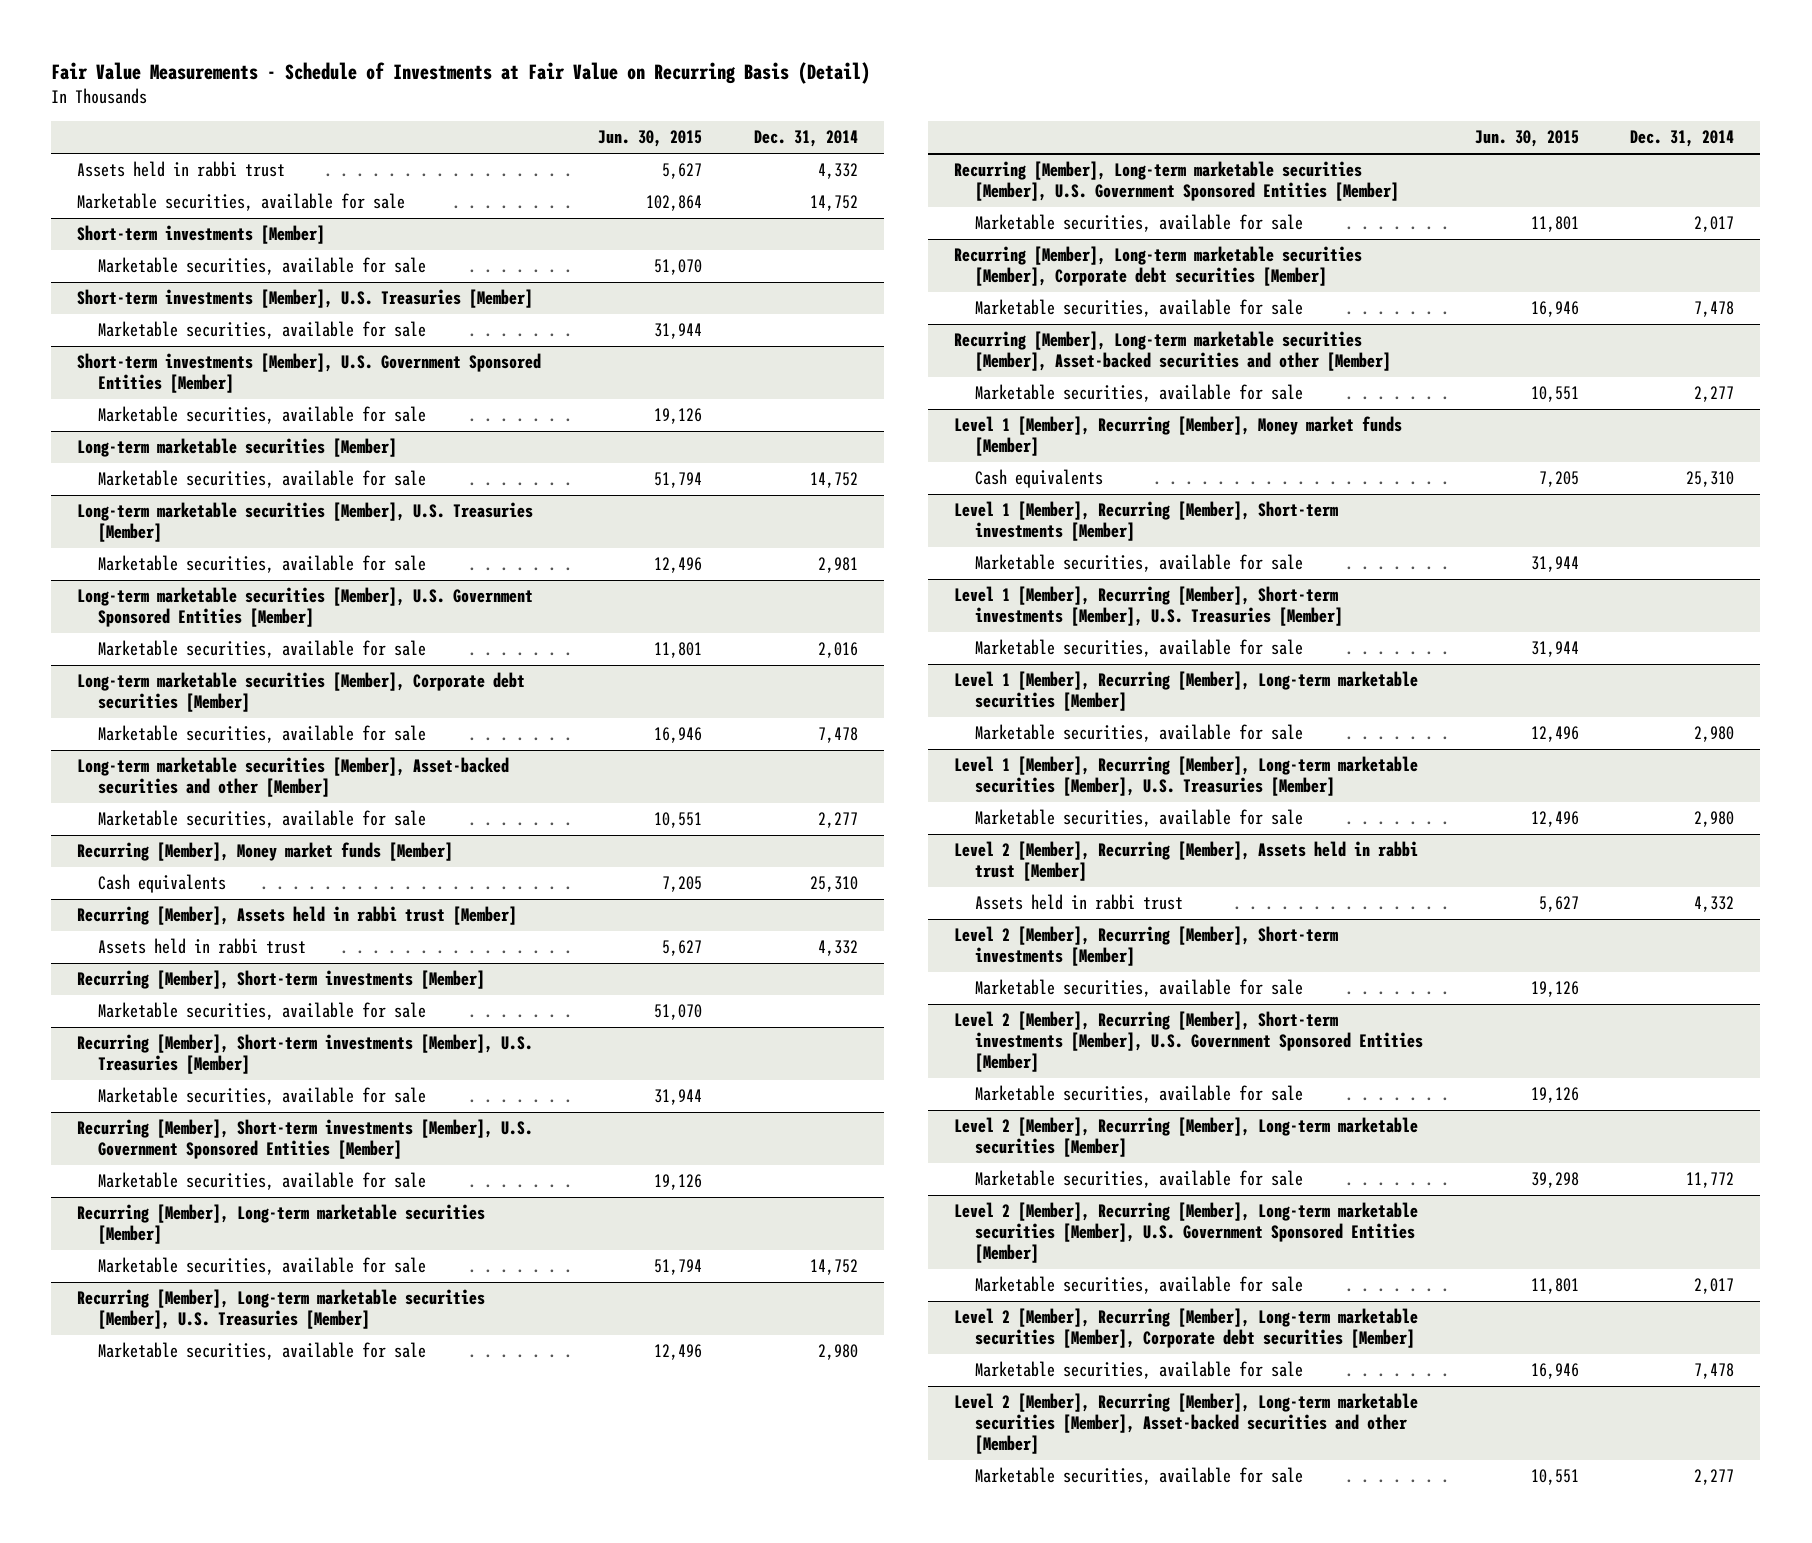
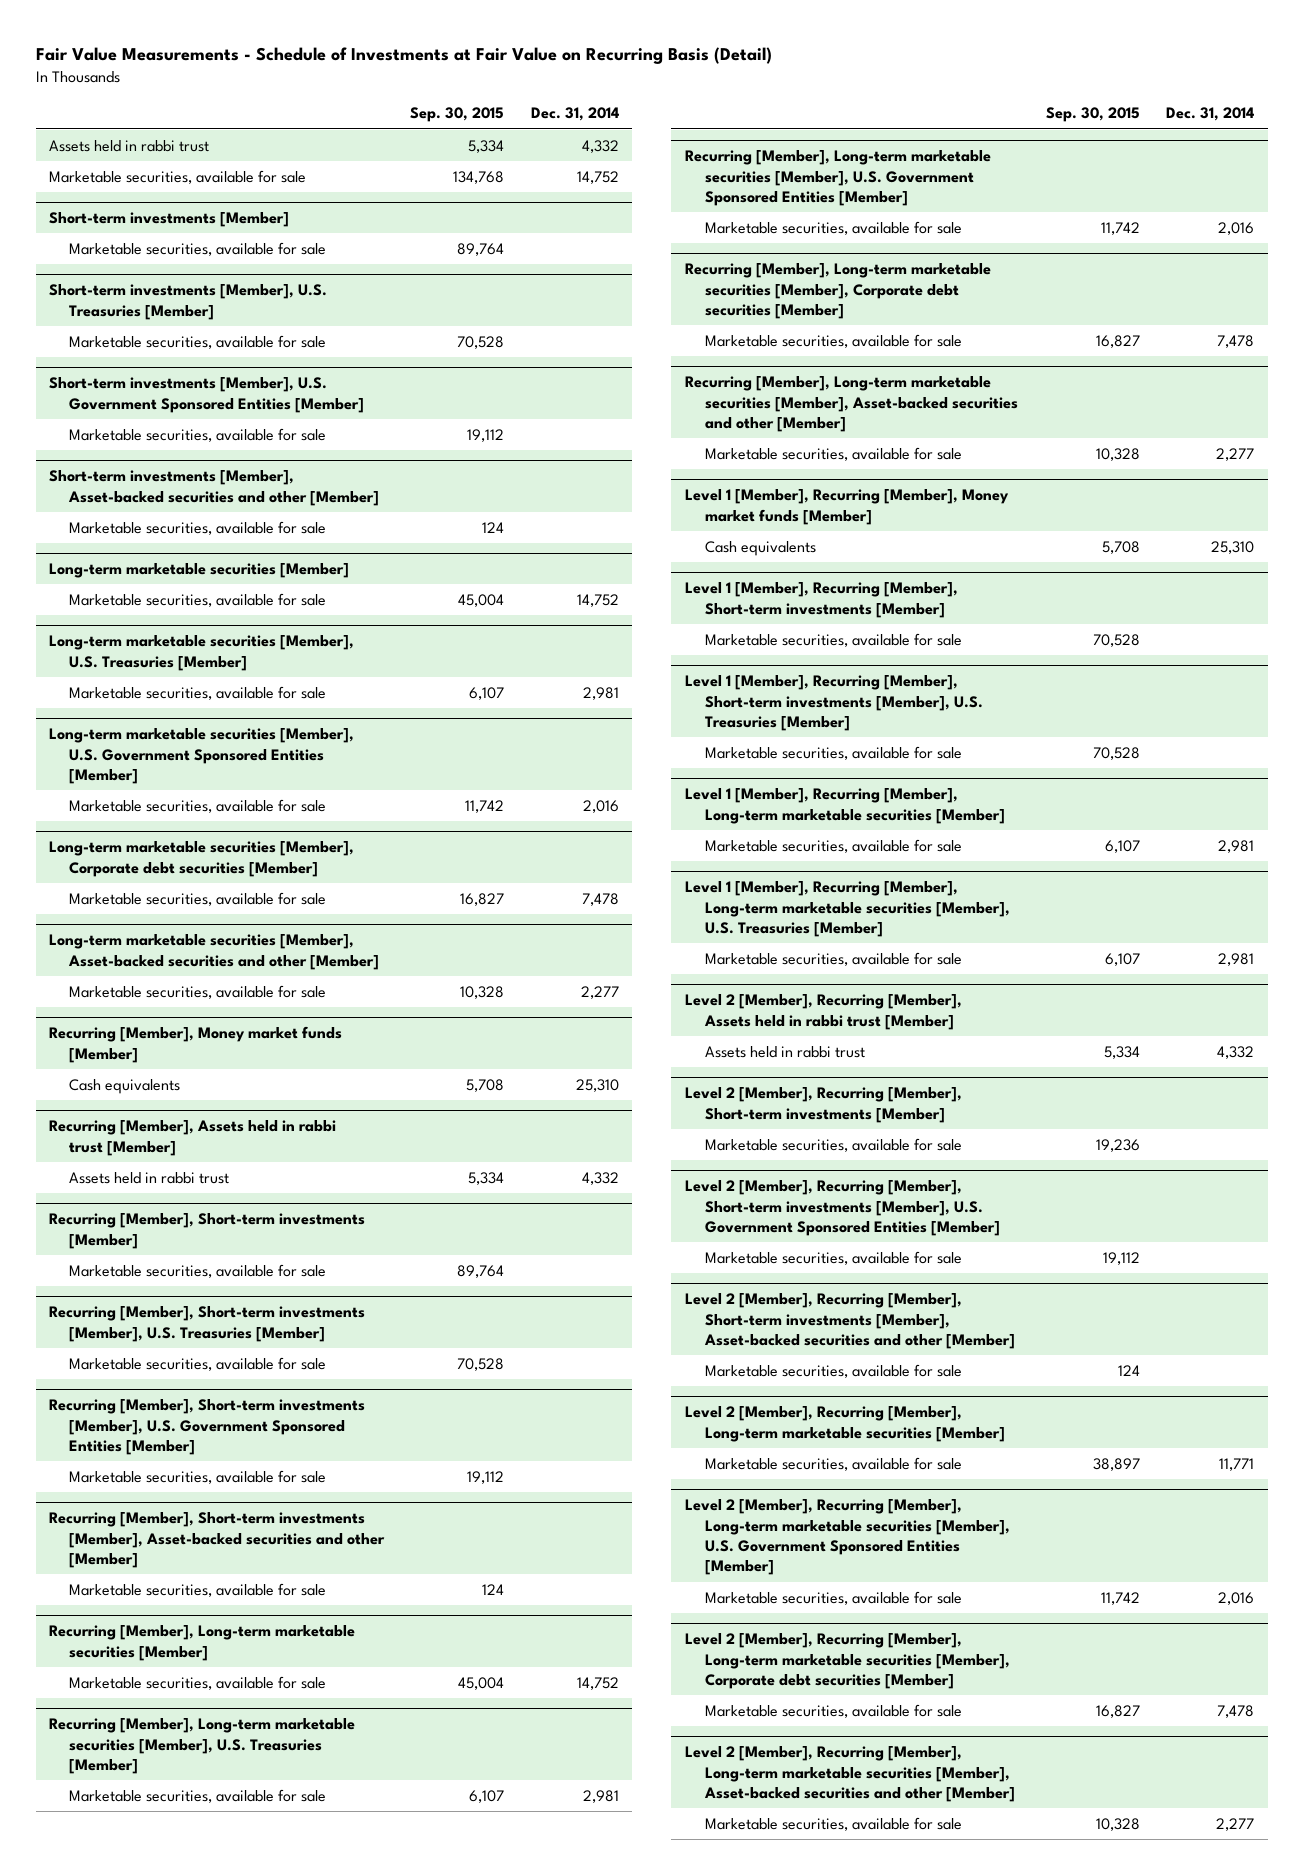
- | Jun. 30, 2015 | Dec. 31, 2014
+ | Sep. 30, 2015 | Dec. 31, 2014
+ Short-term investments [Member], Asset-backed securities and other [Member]
+ Marketable securities, available for sale | 124 |
+ Recurring [Member], Short-term investments [Member], Asset-backed securities and other [Member]
+ Marketable securities, available for sale | 124 |
@ Recurring [Member], Long-term marketable securities [Member], U.S. Treasuries [Member]
- Marketable securities, available for sale | 12,496 | 2,980
+ Marketable securities, available for sale | 6,107 | 2,981
@ Recurring [Member], Long-term marketable securities [Member], U.S. Government Sponsored Entities [Member]
- Marketable securities, available for sale | 11,801 | 2,017
+ Marketable securities, available for sale | 11,742 | 2,016
@ Level 1 [Member], Recurring [Member], Long-term marketable securities [Member]
- Marketable securities, available for sale | 12,496 | 2,980
+ Marketable securities, available for sale | 6,107 | 2,981
@ Level 1 [Member], Recurring [Member], Long-term marketable securities [Member], U.S. Treasuries [Member]
- Marketable securities, available for sale | 12,496 | 2,980
+ Marketable securities, available for sale | 6,107 | 2,981
+ Level 2 [Member], Recurring [Member], Short-term investments [Member], Asset-backed securities and other [Member]
+ Marketable securities, available for sale | 124 |
@ Level 2 [Member], Recurring [Member], Long-term marketable securities [Member]
- Marketable securities, available for sale | 39,298 | 11,772
+ Marketable securities, available for sale | 38,897 | 11,771
@ Level 2 [Member], Recurring [Member], Long-term marketable securities [Member], U.S. Government Sponsored Entities [Member]
- Marketable securities, available for sale | 11,801 | 2,017
+ Marketable securities, available for sale | 11,742 | 2,016

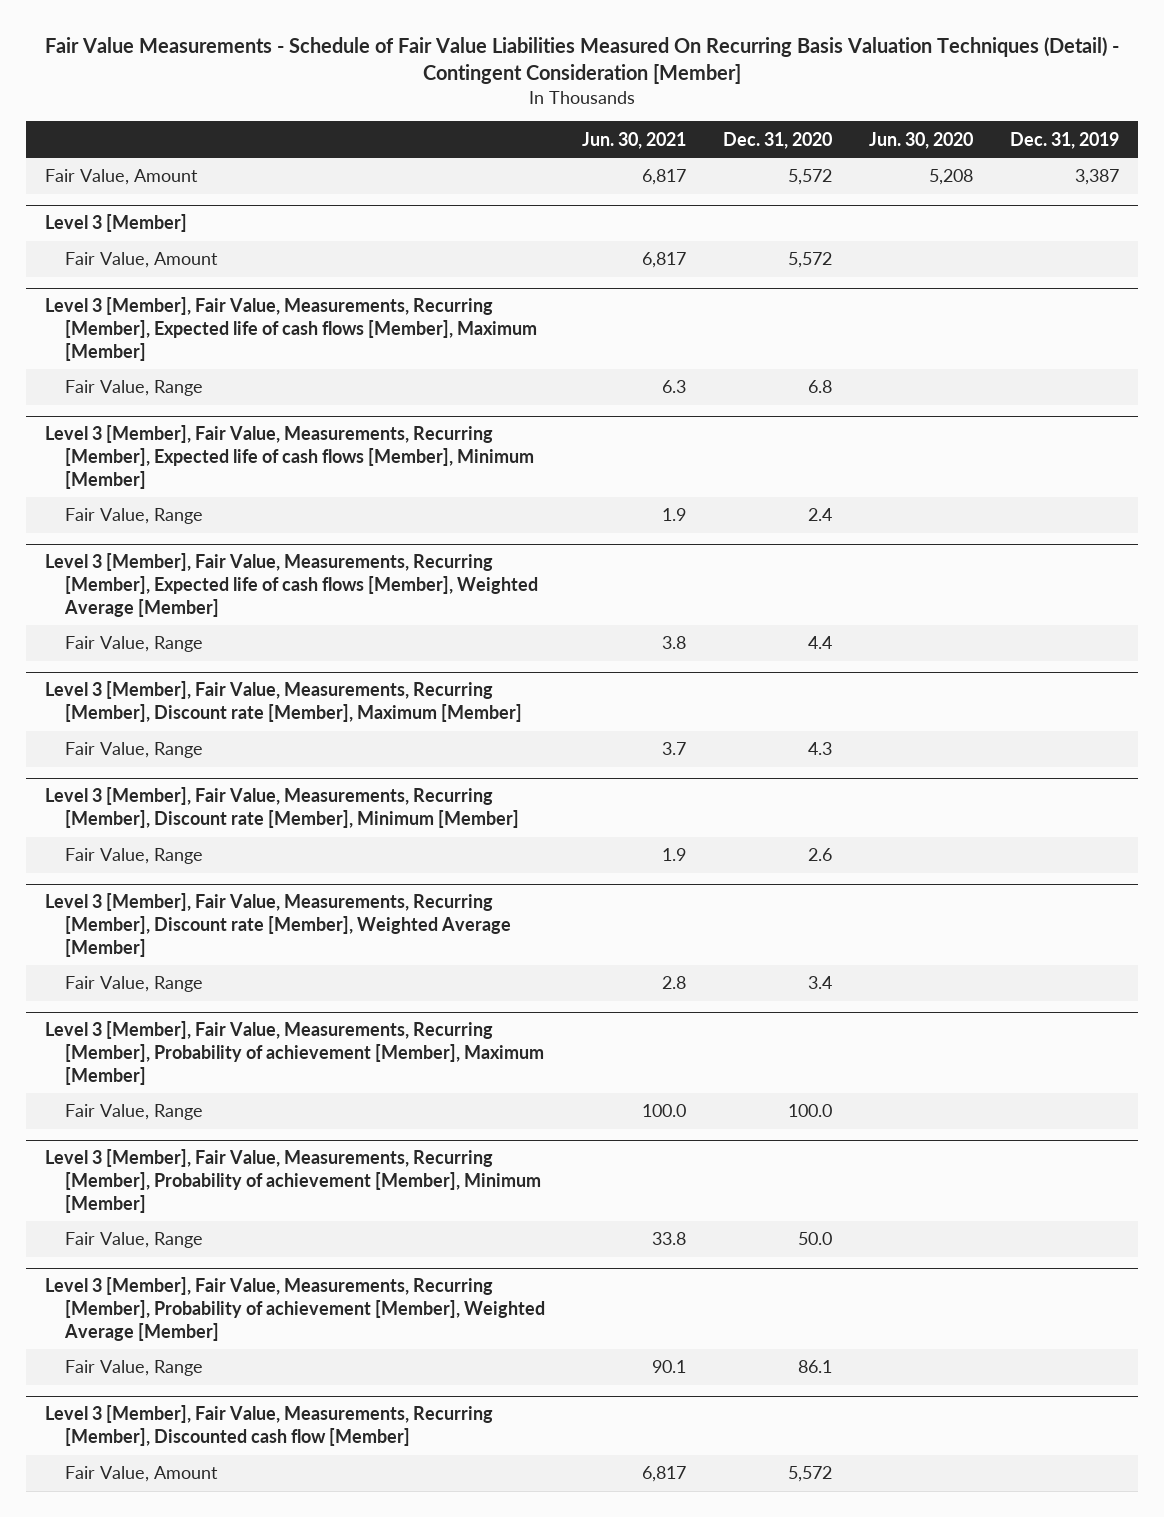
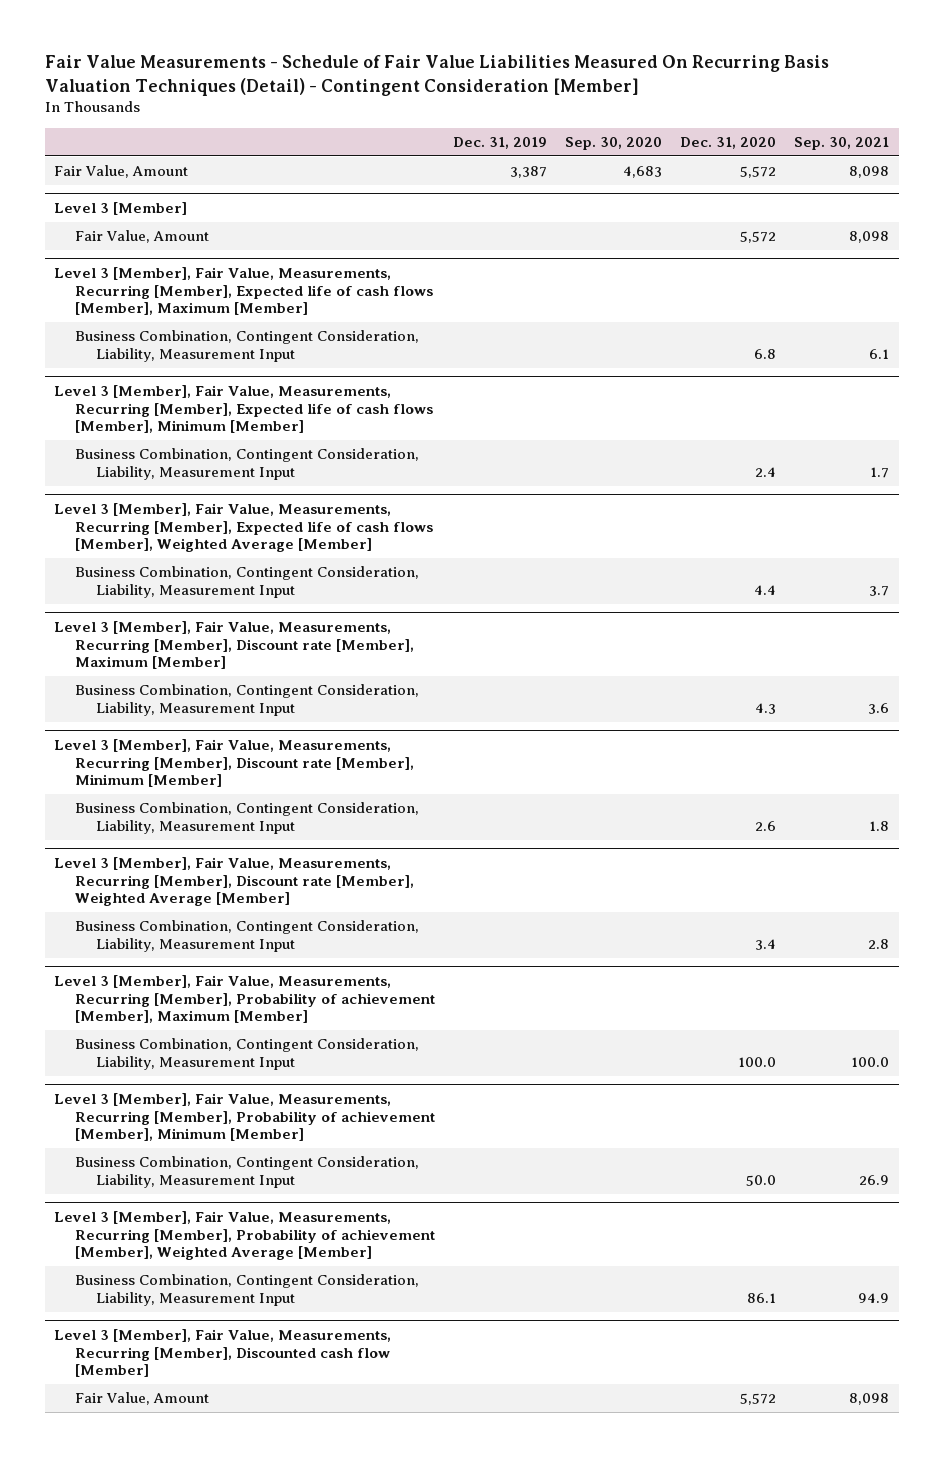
- | Jun. 30, 2021 | Dec. 31, 2020 | Jun. 30, 2020 | Dec. 31, 2019
+ | Dec. 31, 2019 | Sep. 30, 2020 | Dec. 31, 2020 | Sep. 30, 2021
@ Level 3 [Member], Fair Value, Measurements, Recurring [Member], Expected life of cash flows [Member], Maximum [Member]
- Fair Value, Range | 6.3 | 6.8 | |
+ Business Combination, Contingent Consideration, Liability, Measurement Input | | | 6.8 | 6.1
@ Level 3 [Member], Fair Value, Measurements, Recurring [Member], Expected life of cash flows [Member], Minimum [Member]
- Fair Value, Range | 1.9 | 2.4 | |
+ Business Combination, Contingent Consideration, Liability, Measurement Input | | | 2.4 | 1.7
@ Level 3 [Member], Fair Value, Measurements, Recurring [Member], Expected life of cash flows [Member], Weighted Average [Member]
- Fair Value, Range | 3.8 | 4.4 | |
+ Business Combination, Contingent Consideration, Liability, Measurement Input | | | 4.4 | 3.7
@ Level 3 [Member], Fair Value, Measurements, Recurring [Member], Discount rate [Member], Maximum [Member]
- Fair Value, Range | 3.7 | 4.3 | |
+ Business Combination, Contingent Consideration, Liability, Measurement Input | | | 4.3 | 3.6
@ Level 3 [Member], Fair Value, Measurements, Recurring [Member], Discount rate [Member], Minimum [Member]
- Fair Value, Range | 1.9 | 2.6 | |
+ Business Combination, Contingent Consideration, Liability, Measurement Input | | | 2.6 | 1.8
@ Level 3 [Member], Fair Value, Measurements, Recurring [Member], Discount rate [Member], Weighted Average [Member]
- Fair Value, Range | 2.8 | 3.4 | |
+ Business Combination, Contingent Consideration, Liability, Measurement Input | | | 3.4 | 2.8
@ Level 3 [Member], Fair Value, Measurements, Recurring [Member], Probability of achievement [Member], Maximum [Member]
- Fair Value, Range | 100.0 | 100.0 | |
+ Business Combination, Contingent Consideration, Liability, Measurement Input | | | 100.0 | 100.0
@ Level 3 [Member], Fair Value, Measurements, Recurring [Member], Probability of achievement [Member], Minimum [Member]
- Fair Value, Range | 33.8 | 50.0 | |
+ Business Combination, Contingent Consideration, Liability, Measurement Input | | | 50.0 | 26.9
@ Level 3 [Member], Fair Value, Measurements, Recurring [Member], Probability of achievement [Member], Weighted Average [Member]
- Fair Value, Range | 90.1 | 86.1 | |
+ Business Combination, Contingent Consideration, Liability, Measurement Input | | | 86.1 | 94.9

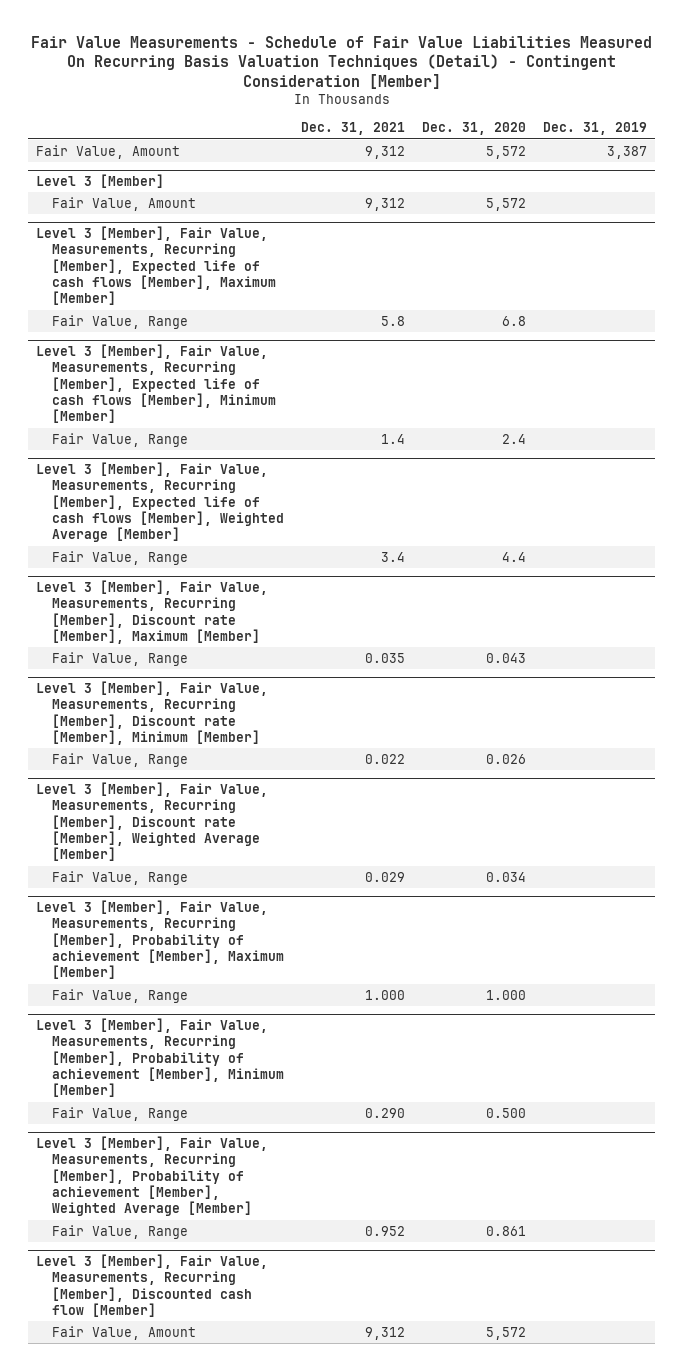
- | Dec. 31, 2019 | Sep. 30, 2020 | Dec. 31, 2020 | Sep. 30, 2021
+ | Dec. 31, 2021 | Dec. 31, 2020 | Dec. 31, 2019
@ Level 3 [Member], Fair Value, Measurements, Recurring [Member], Expected life of cash flows [Member], Maximum [Member]
- Business Combination, Contingent Consideration, Liability, Measurement Input | | | 6.8 | 6.1
+ Fair Value, Range | 5.8 | 6.8 |
@ Level 3 [Member], Fair Value, Measurements, Recurring [Member], Expected life of cash flows [Member], Minimum [Member]
- Business Combination, Contingent Consideration, Liability, Measurement Input | | | 2.4 | 1.7
+ Fair Value, Range | 1.4 | 2.4 |
@ Level 3 [Member], Fair Value, Measurements, Recurring [Member], Expected life of cash flows [Member], Weighted Average [Member]
- Business Combination, Contingent Consideration, Liability, Measurement Input | | | 4.4 | 3.7
+ Fair Value, Range | 3.4 | 4.4 |
@ Level 3 [Member], Fair Value, Measurements, Recurring [Member], Discount rate [Member], Maximum [Member]
- Business Combination, Contingent Consideration, Liability, Measurement Input | | | 4.3 | 3.6
+ Fair Value, Range | 0.035 | 0.043 |
@ Level 3 [Member], Fair Value, Measurements, Recurring [Member], Discount rate [Member], Minimum [Member]
- Business Combination, Contingent Consideration, Liability, Measurement Input | | | 2.6 | 1.8
+ Fair Value, Range | 0.022 | 0.026 |
@ Level 3 [Member], Fair Value, Measurements, Recurring [Member], Discount rate [Member], Weighted Average [Member]
- Business Combination, Contingent Consideration, Liability, Measurement Input | | | 3.4 | 2.8
+ Fair Value, Range | 0.029 | 0.034 |
@ Level 3 [Member], Fair Value, Measurements, Recurring [Member], Probability of achievement [Member], Maximum [Member]
- Business Combination, Contingent Consideration, Liability, Measurement Input | | | 100.0 | 100.0
+ Fair Value, Range | 1.000 | 1.000 |
@ Level 3 [Member], Fair Value, Measurements, Recurring [Member], Probability of achievement [Member], Minimum [Member]
- Business Combination, Contingent Consideration, Liability, Measurement Input | | | 50.0 | 26.9
+ Fair Value, Range | 0.290 | 0.500 |
@ Level 3 [Member], Fair Value, Measurements, Recurring [Member], Probability of achievement [Member], Weighted Average [Member]
- Business Combination, Contingent Consideration, Liability, Measurement Input | | | 86.1 | 94.9
+ Fair Value, Range | 0.952 | 0.861 |

